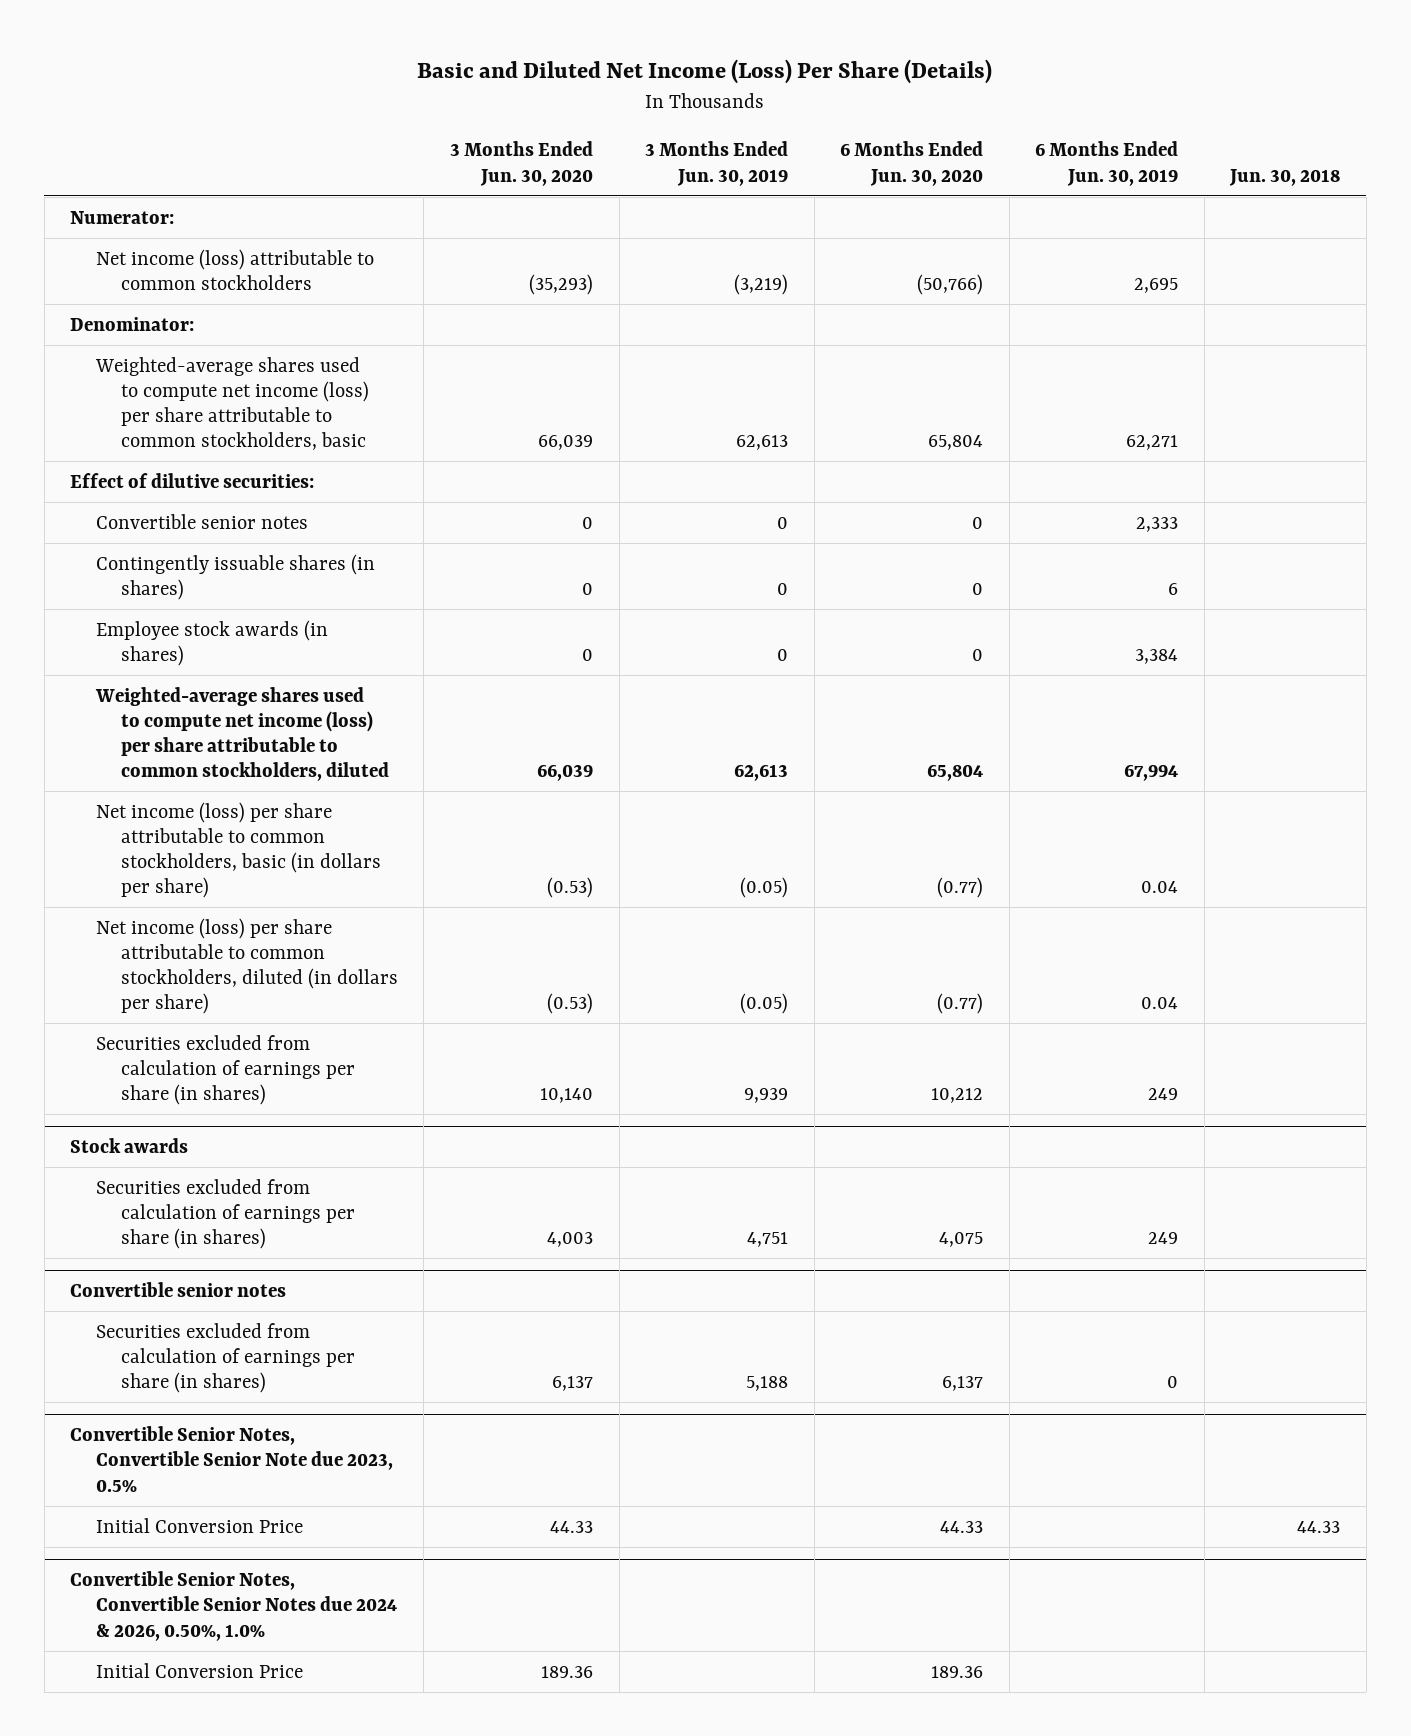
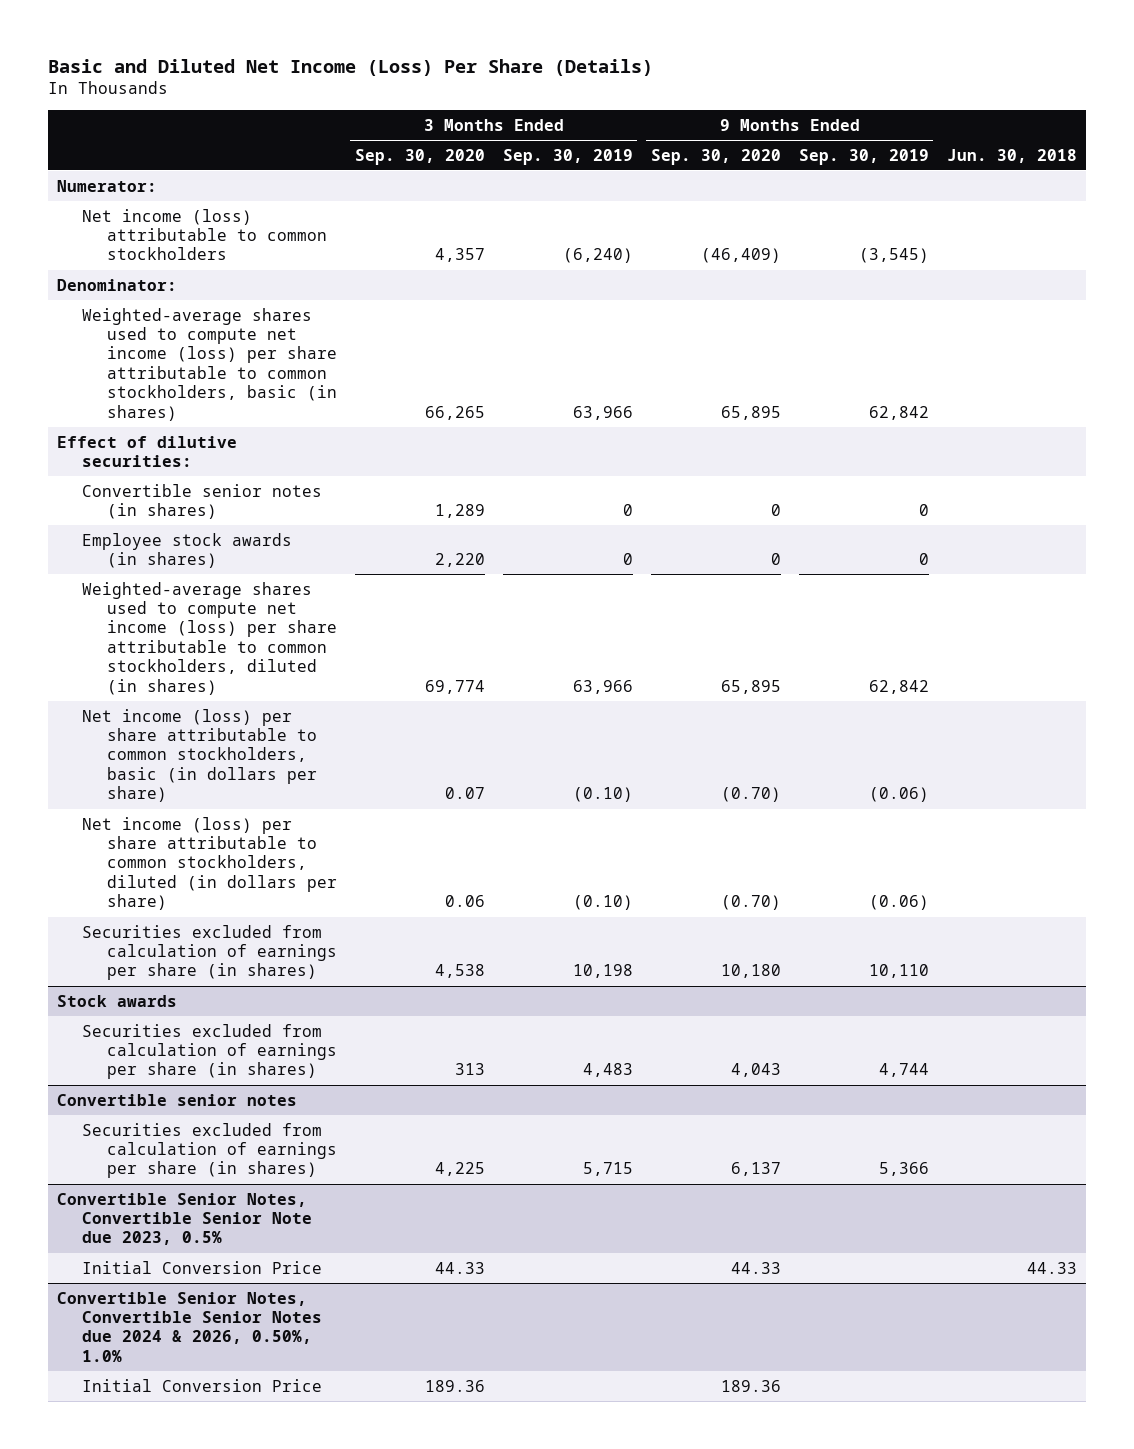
- | 3 Months Ended Jun. 30, 2020 | 3 Months Ended Jun. 30, 2019 | 6 Months Ended Jun. 30, 2020 | 6 Months Ended Jun. 30, 2019 | Jun. 30, 2018
+ | 3 Months Ended Sep. 30, 2020 | 3 Months Ended Sep. 30, 2019 | 9 Months Ended Sep. 30, 2020 | 9 Months Ended Sep. 30, 2019 | Jun. 30, 2018
- Weighted-average shares used to compute net income (loss) per share attributable to common stockholders, basic | 66,039 | 62,613 | 65,804 | 62,271 |
+ Weighted-average shares used to compute net income (loss) per share attributable to common stockholders, basic (in shares) | 66,265 | 63,966 | 65,895 | 62,842 |
- Convertible senior notes | 0 | 0 | 0 | 2,333 |
- Contingently issuable shares (in shares) | 0 | 0 | 0 | 6 |
+ Convertible senior notes (in shares) | 1,289 | 0 | 0 | 0 |
- Weighted-average shares used to compute net income (loss) per share attributable to common stockholders, diluted | 66,039 | 62,613 | 65,804 | 67,994 |
+ Weighted-average shares used to compute net income (loss) per share attributable to common stockholders, diluted (in shares) | 69,774 | 63,966 | 65,895 | 62,842 |

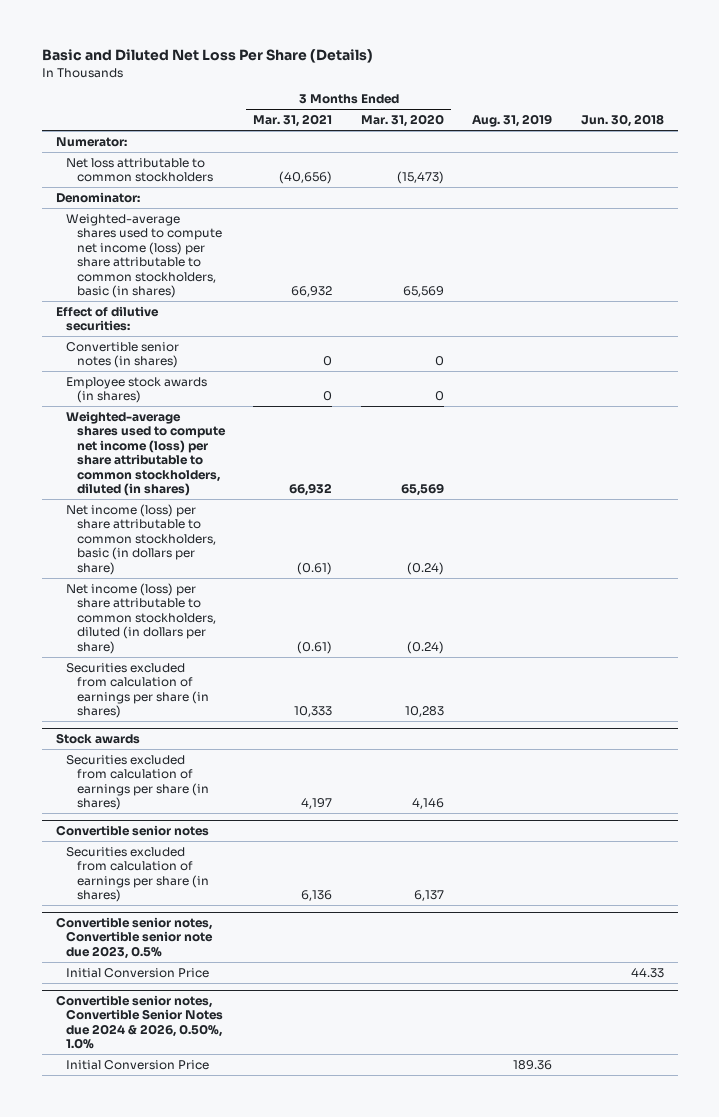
- Basic and Diluted Net Income (Loss) Per Share (Details)
+ Basic and Diluted Net Loss Per Share (Details)
- | 3 Months Ended Sep. 30, 2020 | 3 Months Ended Sep. 30, 2019 | 9 Months Ended Sep. 30, 2020 | 9 Months Ended Sep. 30, 2019 | Jun. 30, 2018
+ | 3 Months Ended Mar. 31, 2021 | 3 Months Ended Mar. 31, 2020 | Aug. 31, 2019 | Jun. 30, 2018
- Net income (loss) attributable to common stockholders | 4,357 | (6,240) | (46,409) | (3,545) |
+ Net loss attributable to common stockholders | (40,656) | (15,473) | |
- Convertible Senior Notes, Convertible Senior Note due 2023, 0.5%
+ Convertible senior notes, Convertible senior note due 2023, 0.5%
- Convertible Senior Notes, Convertible Senior Notes due 2024 & 2026, 0.50%, 1.0%
+ Convertible senior notes, Convertible Senior Notes due 2024 & 2026, 0.50%, 1.0%

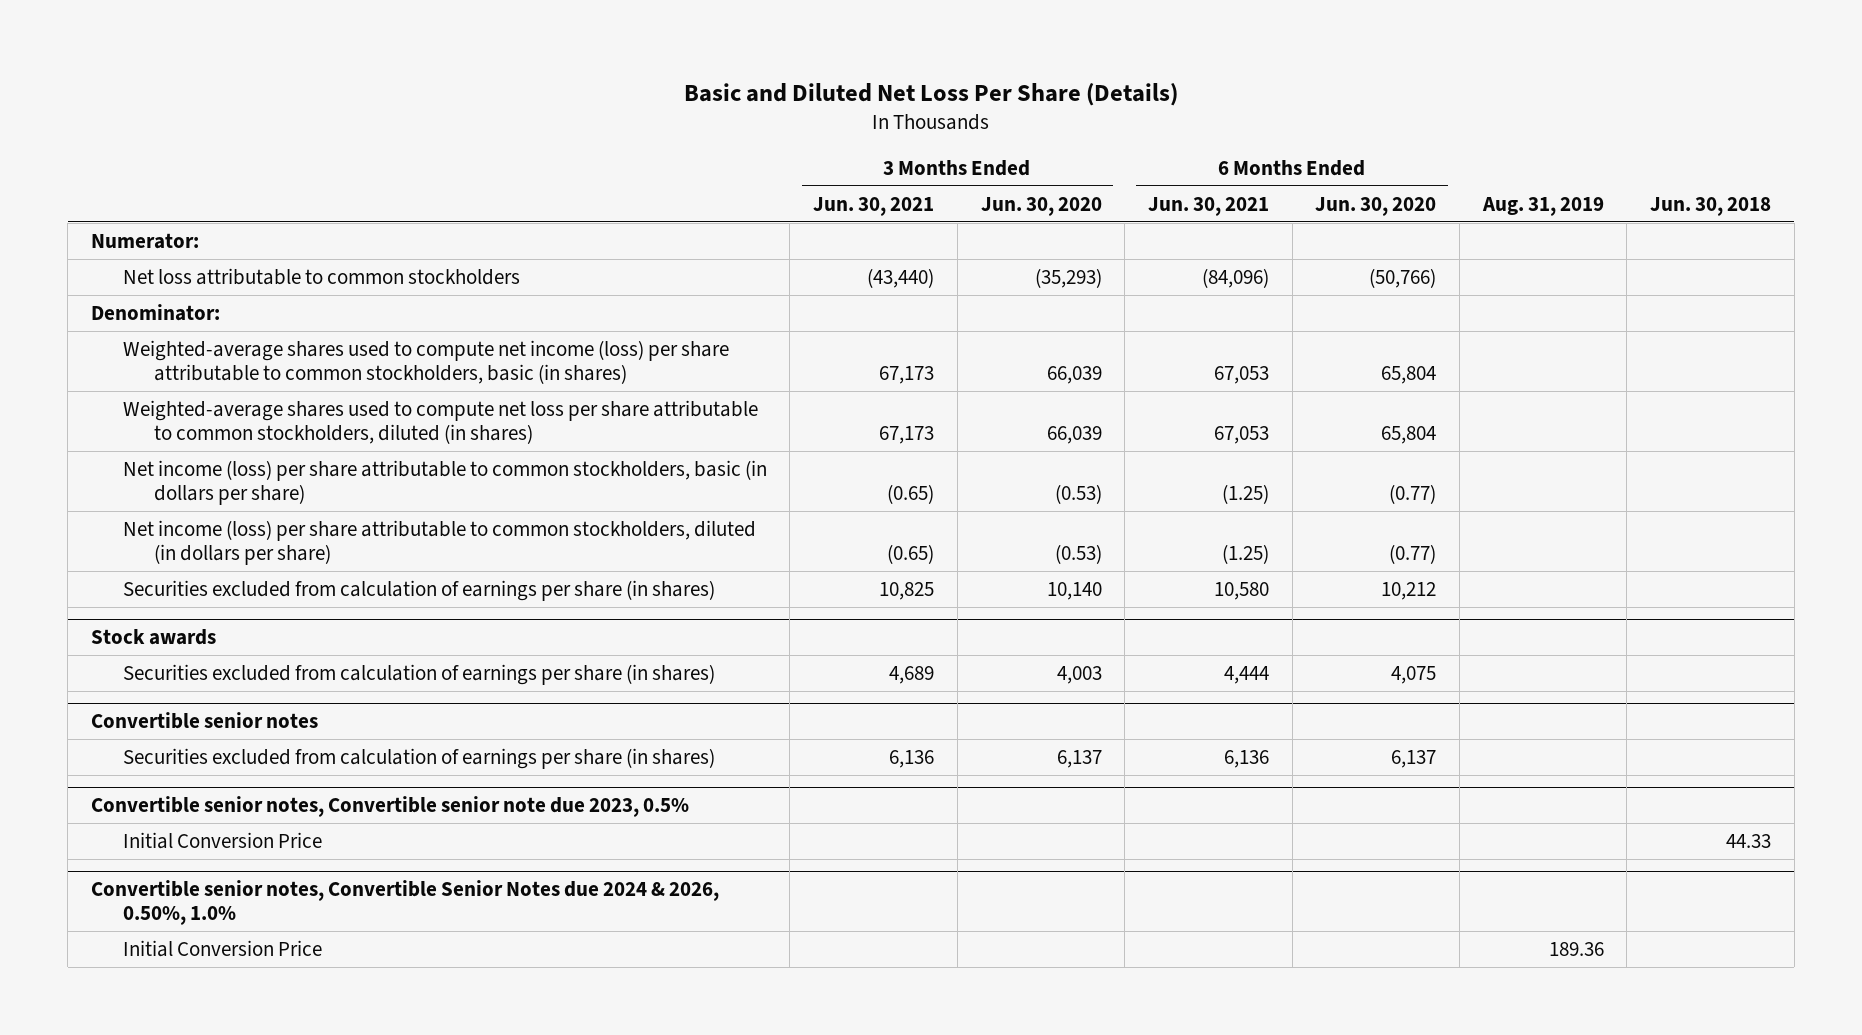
- | 3 Months Ended Mar. 31, 2021 | 3 Months Ended Mar. 31, 2020 | Aug. 31, 2019 | Jun. 30, 2018
+ | 3 Months Ended Jun. 30, 2021 | 3 Months Ended Jun. 30, 2020 | 6 Months Ended Jun. 30, 2021 | 6 Months Ended Jun. 30, 2020 | Aug. 31, 2019 | Jun. 30, 2018
- Effect of dilutive securities:
- Convertible senior notes (in shares) | 0 | 0 | |
- Employee stock awards (in shares) | 0 | 0 | |
- Weighted-average shares used to compute net income (loss) per share attributable to common stockholders, diluted (in shares) | 66,932 | 65,569 | |
+ Weighted-average shares used to compute net loss per share attributable to common stockholders, diluted (in shares) | 67,173 | 66,039 | 67,053 | 65,804 | |

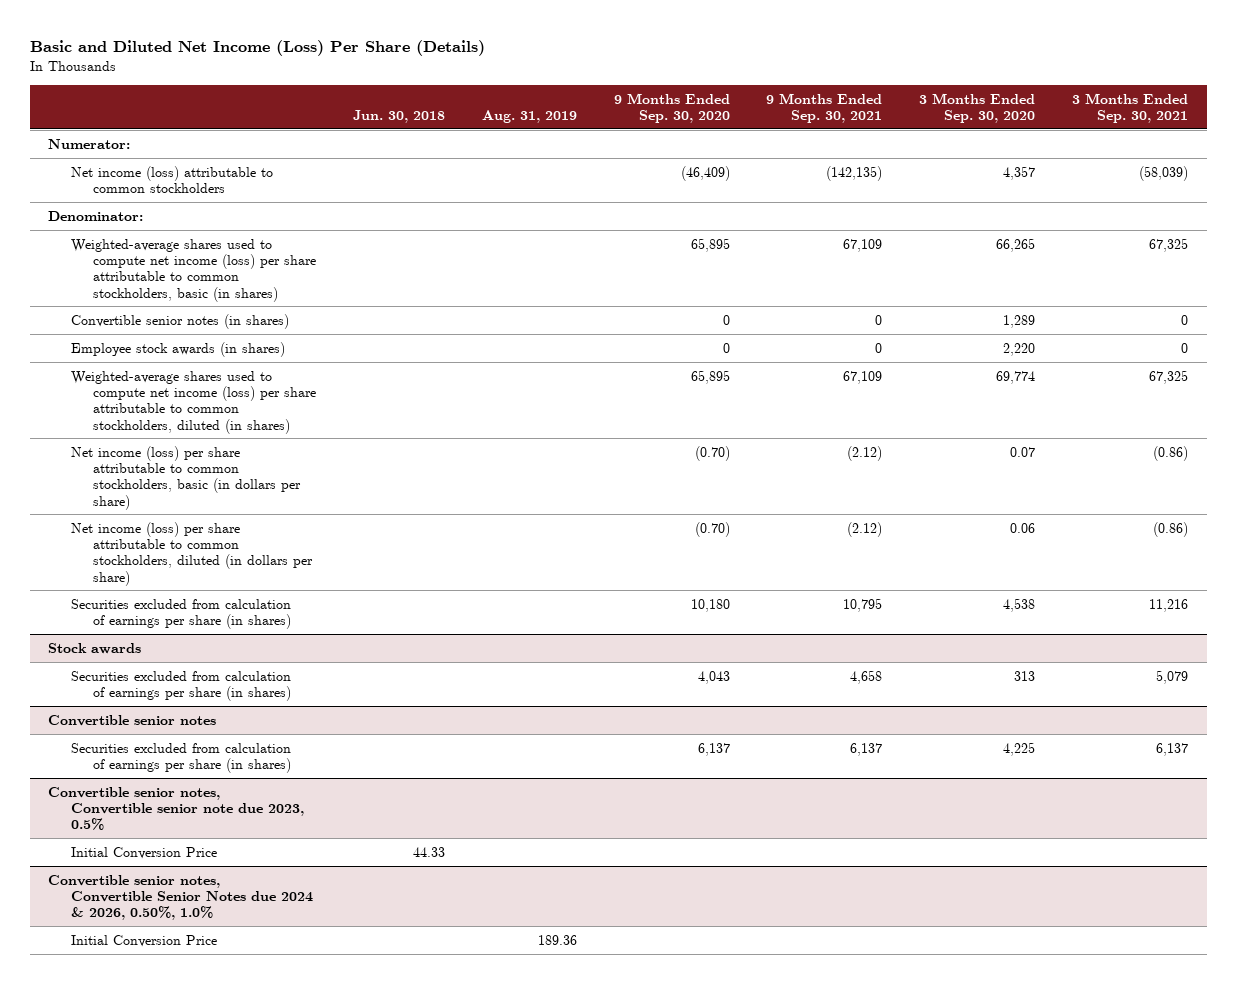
- Basic and Diluted Net Loss Per Share (Details)
+ Basic and Diluted Net Income (Loss) Per Share (Details)
- | 3 Months Ended Jun. 30, 2021 | 3 Months Ended Jun. 30, 2020 | 6 Months Ended Jun. 30, 2021 | 6 Months Ended Jun. 30, 2020 | Aug. 31, 2019 | Jun. 30, 2018
+ | Jun. 30, 2018 | Aug. 31, 2019 | 9 Months Ended Sep. 30, 2020 | 9 Months Ended Sep. 30, 2021 | 3 Months Ended Sep. 30, 2020 | 3 Months Ended Sep. 30, 2021
- Net loss attributable to common stockholders | (43,440) | (35,293) | (84,096) | (50,766) | |
+ Net income (loss) attributable to common stockholders | | | (46,409) | (142,135) | 4,357 | (58,039)
- Weighted-average shares used to compute net loss per share attributable to common stockholders, diluted (in shares) | 67,173 | 66,039 | 67,053 | 65,804 | |
+ Convertible senior notes (in shares) | | | 0 | 0 | 1,289 | 0
+ Employee stock awards (in shares) | | | 0 | 0 | 2,220 | 0
+ Weighted-average shares used to compute net income (loss) per share attributable to common stockholders, diluted (in shares) | | | 65,895 | 67,109 | 69,774 | 67,325

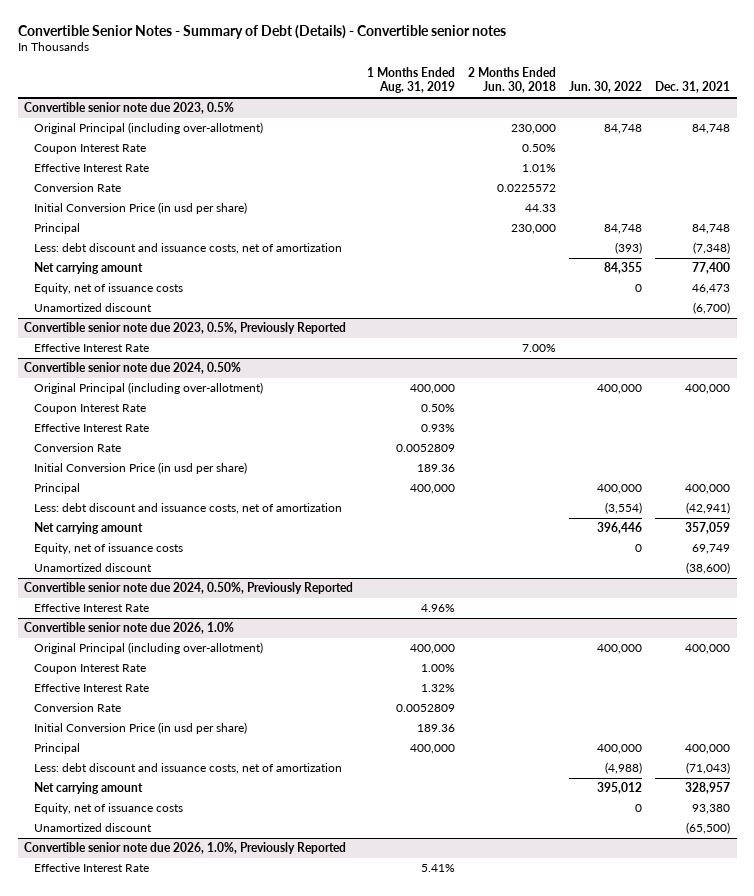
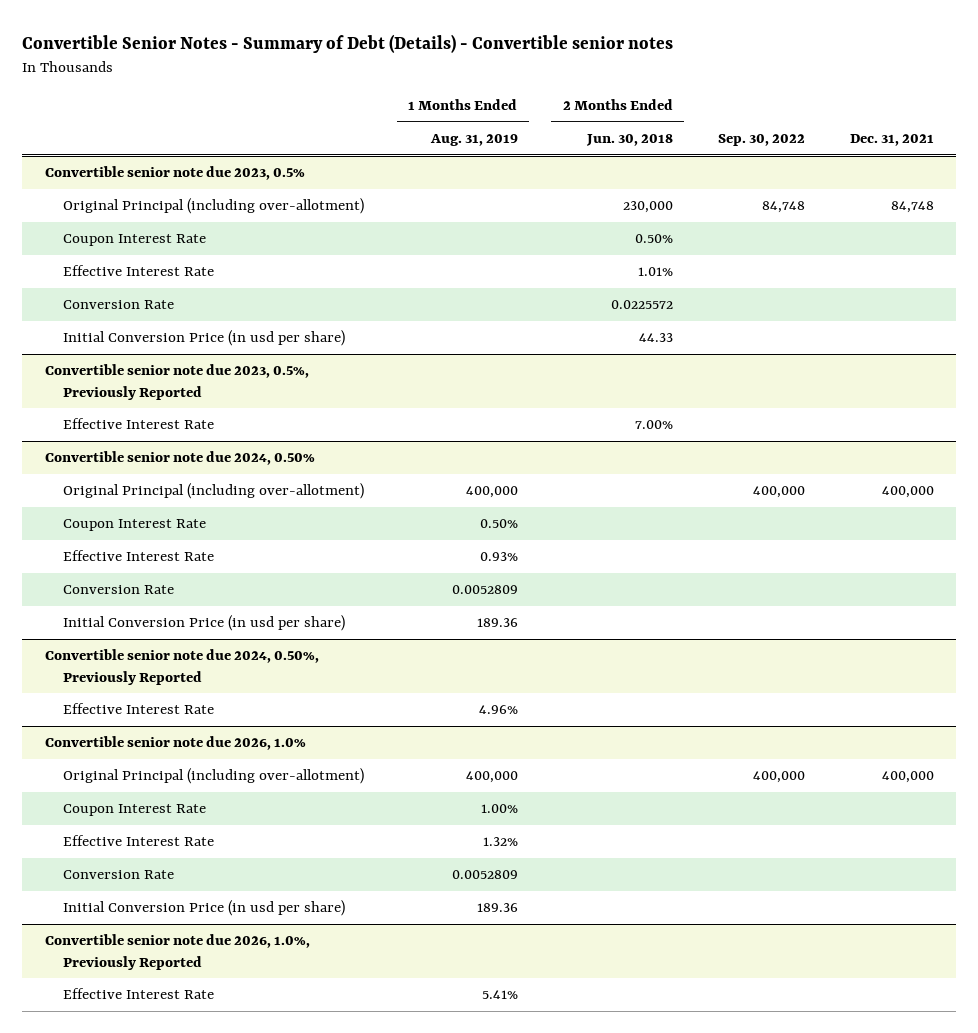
- | 1 Months Ended Aug. 31, 2019 | 2 Months Ended Jun. 30, 2018 | Jun. 30, 2022 | Dec. 31, 2021
+ | 1 Months Ended Aug. 31, 2019 | 2 Months Ended Jun. 30, 2018 | Sep. 30, 2022 | Dec. 31, 2021
@ Convertible senior note due 2023, 0.5%
- Principal | | 230,000 | 84,748 | 84,748
- Less: debt discount and issuance costs, net of amortization | | | (393) | (7,348)
- Net carrying amount | | | 84,355 | 77,400
- Equity, net of issuance costs | | | 0 | 46,473
- Unamortized discount | | | | (6,700)
@ Convertible senior note due 2024, 0.50%
- Principal | 400,000 | | 400,000 | 400,000
- Less: debt discount and issuance costs, net of amortization | | | (3,554) | (42,941)
- Net carrying amount | | | 396,446 | 357,059
- Equity, net of issuance costs | | | 0 | 69,749
- Unamortized discount | | | | (38,600)
@ Convertible senior note due 2026, 1.0%
- Principal | 400,000 | | 400,000 | 400,000
- Less: debt discount and issuance costs, net of amortization | | | (4,988) | (71,043)
- Net carrying amount | | | 395,012 | 328,957
- Equity, net of issuance costs | | | 0 | 93,380
- Unamortized discount | | | | (65,500)

